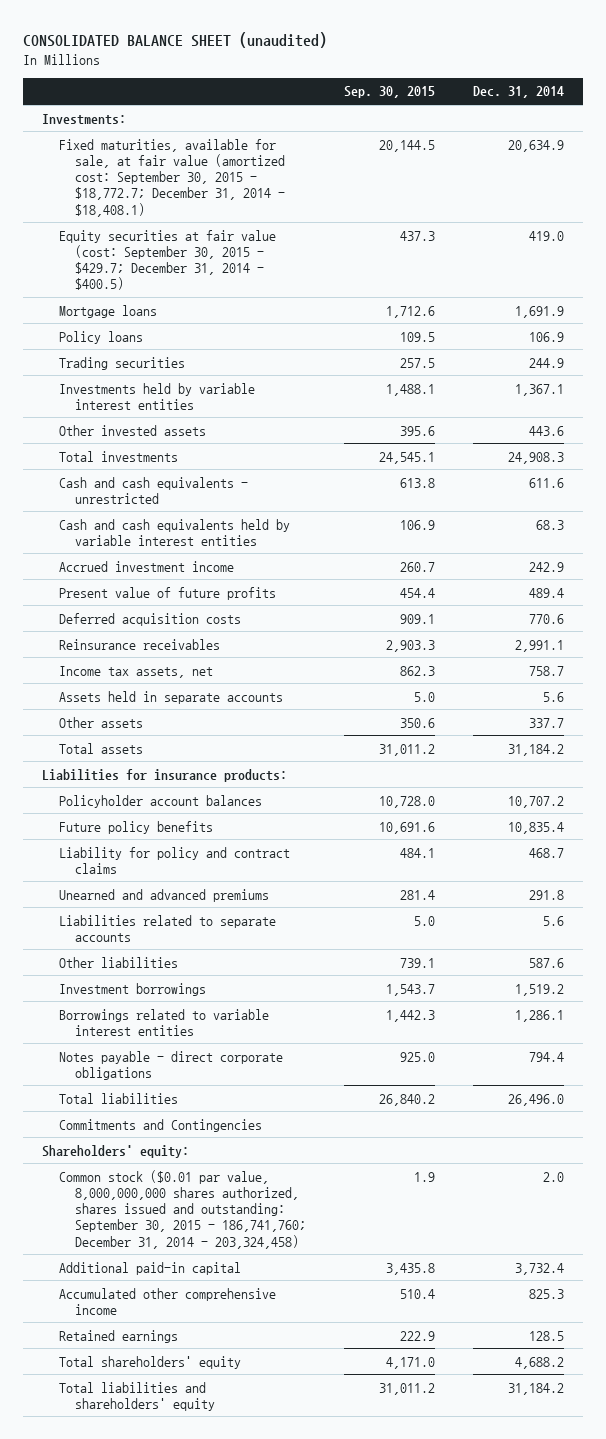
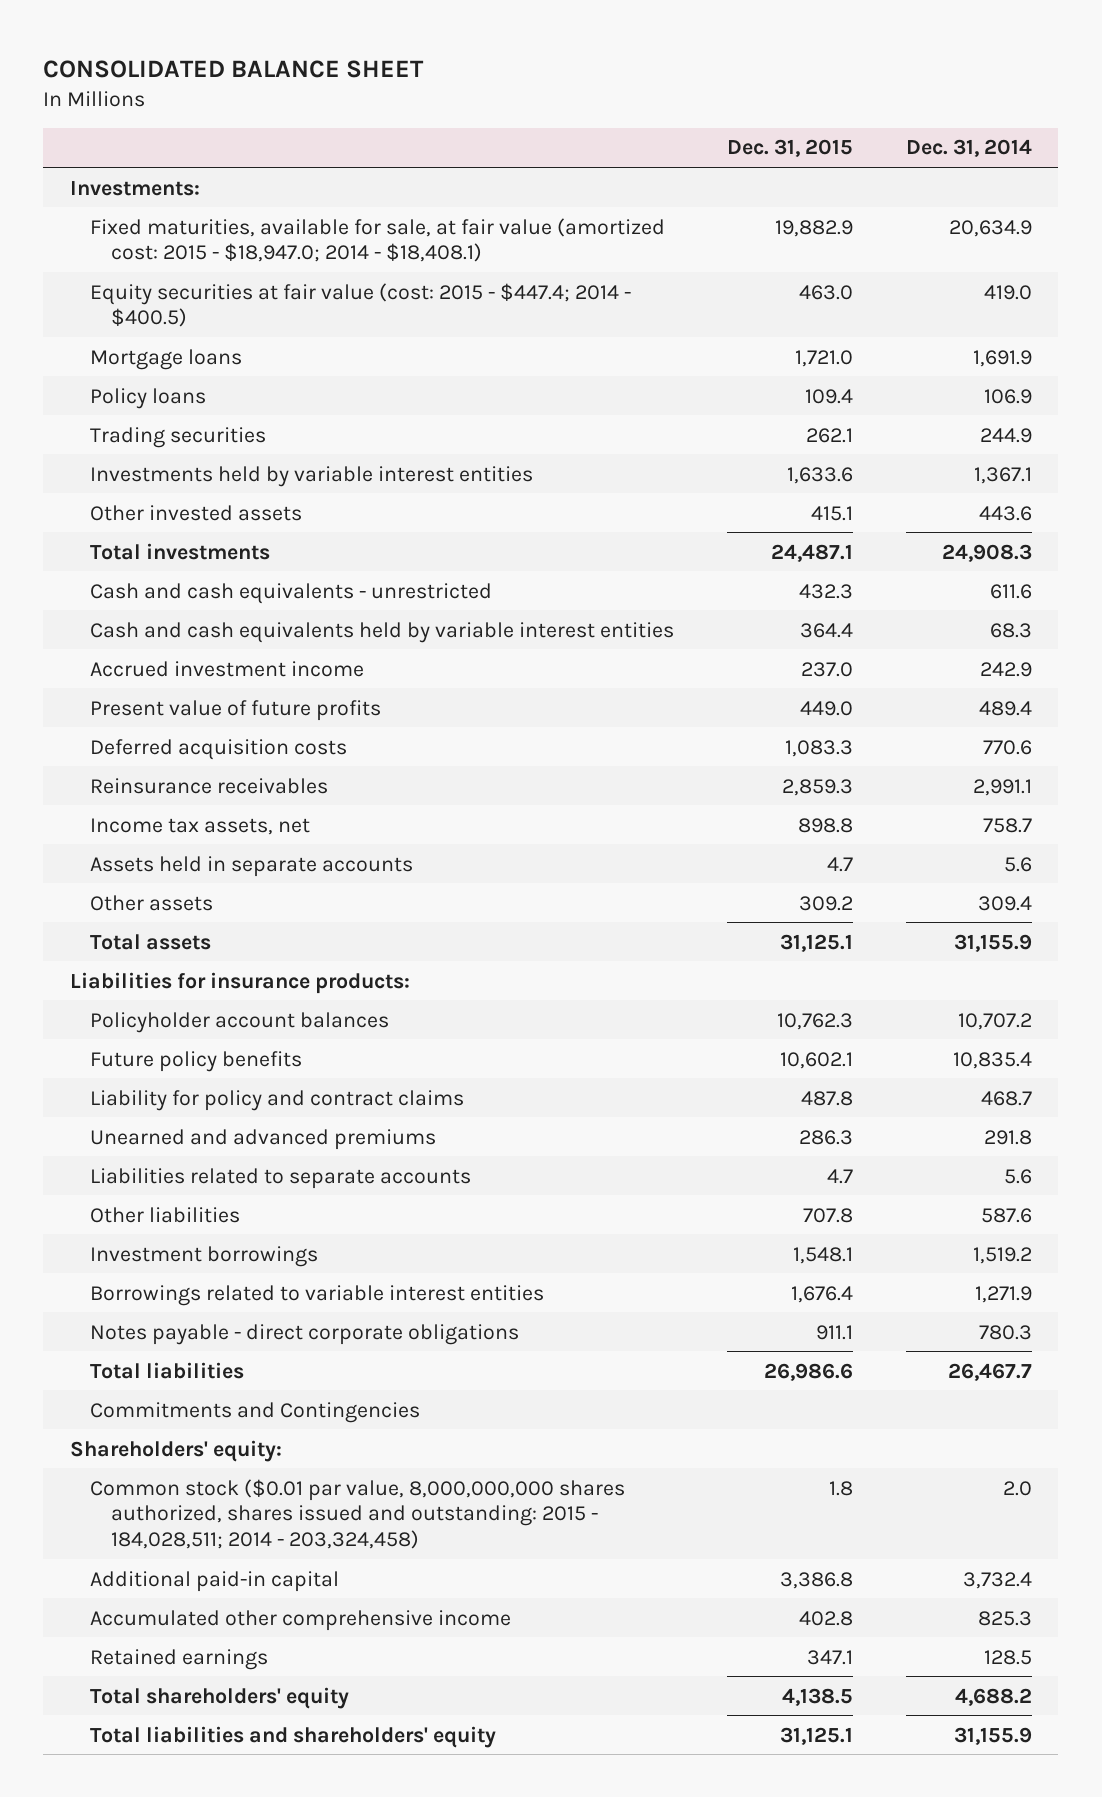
- CONSOLIDATED BALANCE SHEET (unaudited)
+ CONSOLIDATED BALANCE SHEET
- | Sep. 30, 2015 | Dec. 31, 2014
+ | Dec. 31, 2015 | Dec. 31, 2014
- Fixed maturities, available for sale, at fair value (amortized cost: September 30, 2015 - $18,772.7; December 31, 2014 - $18,408.1) | 20,144.5 | 20,634.9
- Equity securities at fair value (cost: September 30, 2015 - $429.7; December 31, 2014 - $400.5) | 437.3 | 419.0
+ Fixed maturities, available for sale, at fair value (amortized cost: 2015 - $18,947.0; 2014 - $18,408.1) | 19,882.9 | 20,634.9
+ Equity securities at fair value (cost: 2015 - $447.4; 2014 - $400.5) | 463.0 | 419.0
- Other assets | 350.6 | 337.7
- Total assets | 31,011.2 | 31,184.2
+ Other assets | 309.2 | 309.4
+ Total assets | 31,125.1 | 31,155.9
- Borrowings related to variable interest entities | 1,442.3 | 1,286.1
- Notes payable - direct corporate obligations | 925.0 | 794.4
- Total liabilities | 26,840.2 | 26,496.0
+ Borrowings related to variable interest entities | 1,676.4 | 1,271.9
+ Notes payable - direct corporate obligations | 911.1 | 780.3
+ Total liabilities | 26,986.6 | 26,467.7
- Common stock ($0.01 par value, 8,000,000,000 shares authorized, shares issued and outstanding: September 30, 2015 - 186,741,760; December 31, 2014 - 203,324,458) | 1.9 | 2.0
+ Common stock ($0.01 par value, 8,000,000,000 shares authorized, shares issued and outstanding: 2015 - 184,028,511; 2014 - 203,324,458) | 1.8 | 2.0
- Total liabilities and shareholders' equity | 31,011.2 | 31,184.2
+ Total liabilities and shareholders' equity | 31,125.1 | 31,155.9

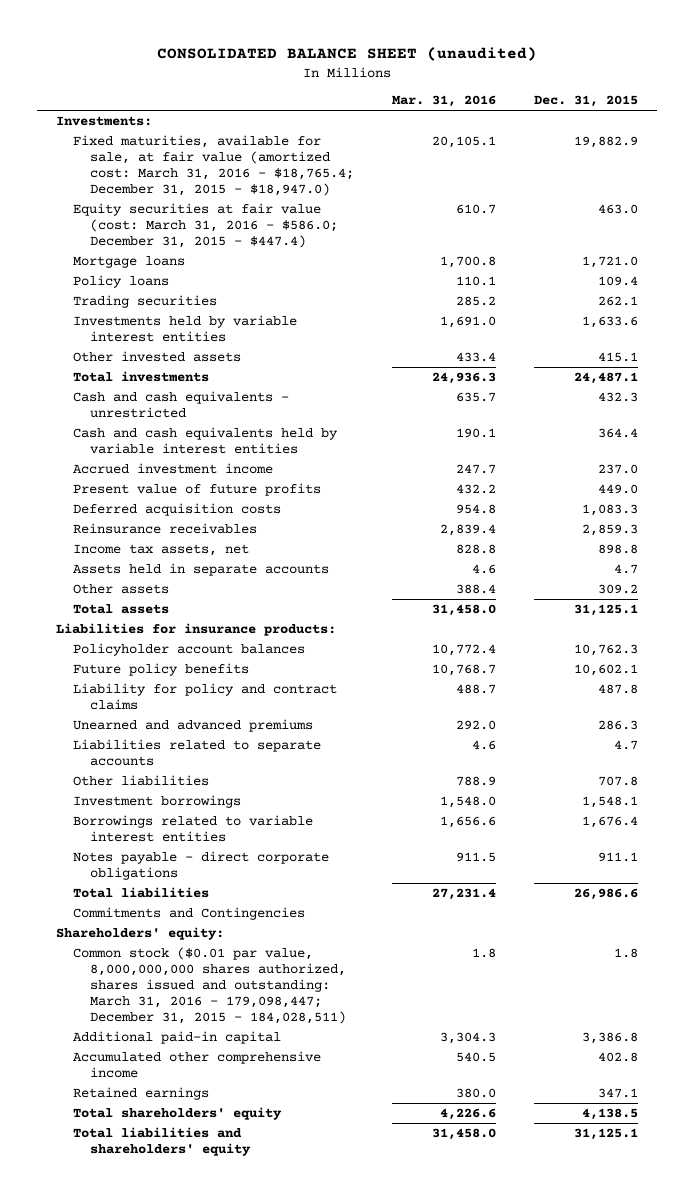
- CONSOLIDATED BALANCE SHEET
+ CONSOLIDATED BALANCE SHEET (unaudited)
- | Dec. 31, 2015 | Dec. 31, 2014
+ | Mar. 31, 2016 | Dec. 31, 2015
- Fixed maturities, available for sale, at fair value (amortized cost: 2015 - $18,947.0; 2014 - $18,408.1) | 19,882.9 | 20,634.9
- Equity securities at fair value (cost: 2015 - $447.4; 2014 - $400.5) | 463.0 | 419.0
+ Fixed maturities, available for sale, at fair value (amortized cost: March 31, 2016 - $18,765.4; December 31, 2015 - $18,947.0) | 20,105.1 | 19,882.9
+ Equity securities at fair value (cost: March 31, 2016 - $586.0; December 31, 2015 - $447.4) | 610.7 | 463.0
- Common stock ($0.01 par value, 8,000,000,000 shares authorized, shares issued and outstanding: 2015 - 184,028,511; 2014 - 203,324,458) | 1.8 | 2.0
+ Common stock ($0.01 par value, 8,000,000,000 shares authorized, shares issued and outstanding: March 31, 2016 - 179,098,447; December 31, 2015 - 184,028,511) | 1.8 | 1.8

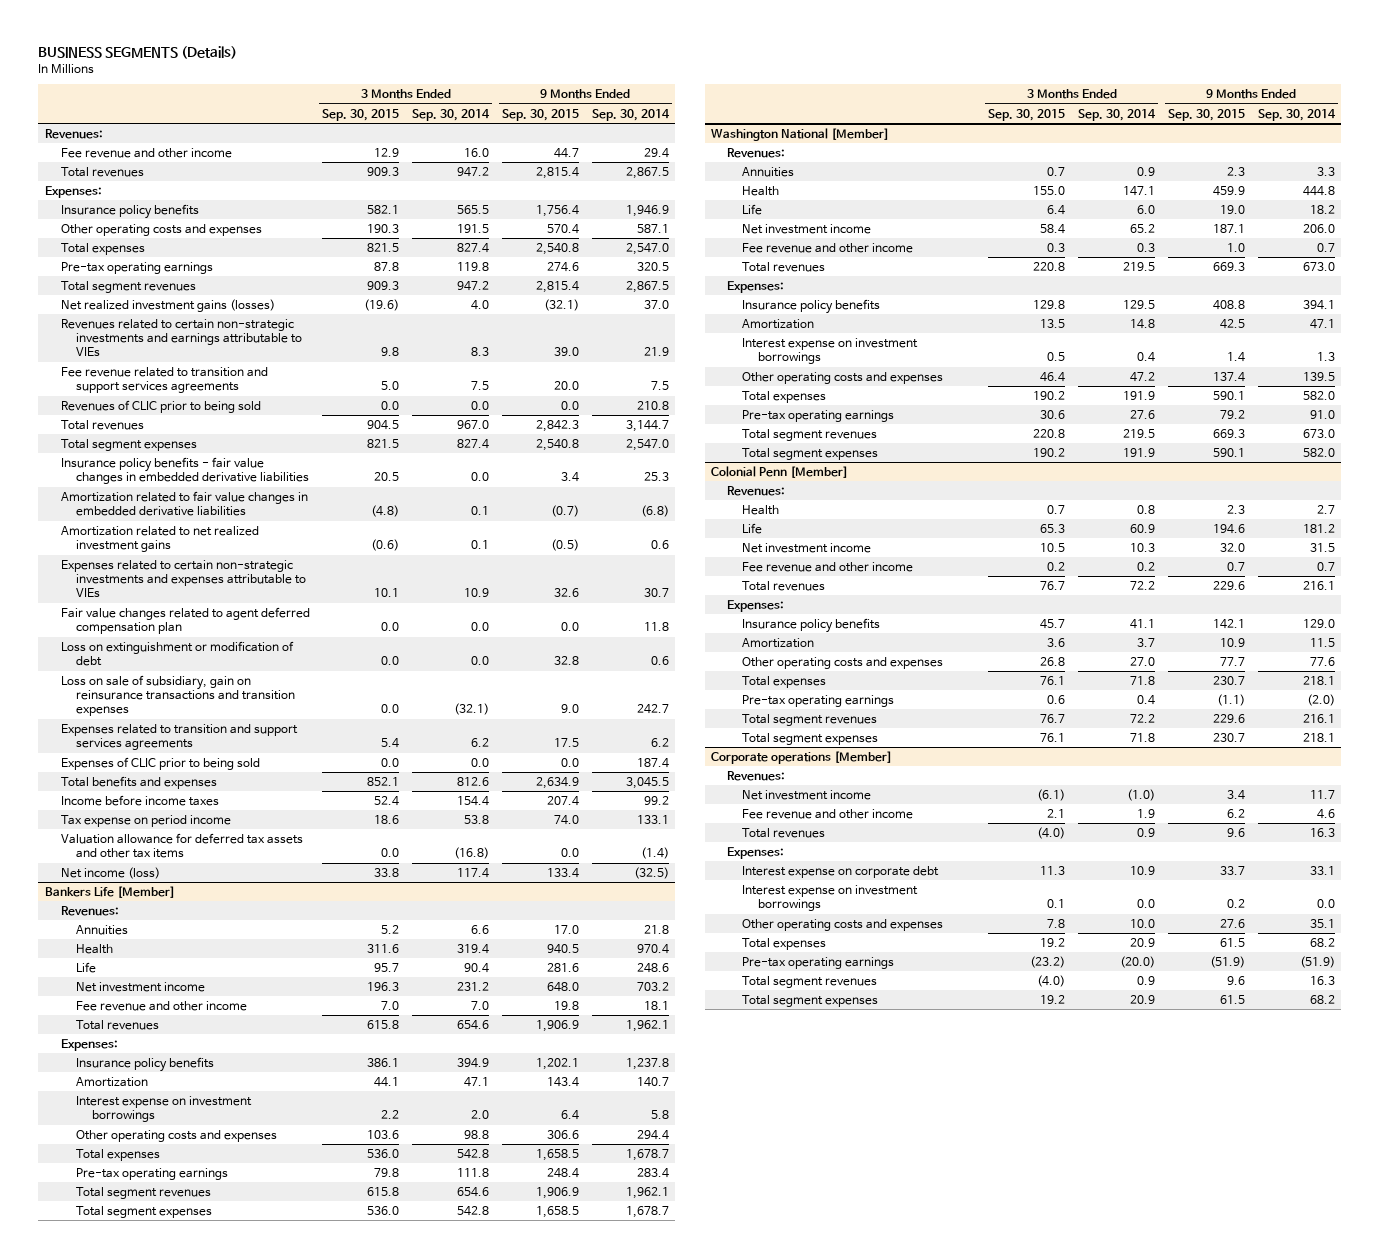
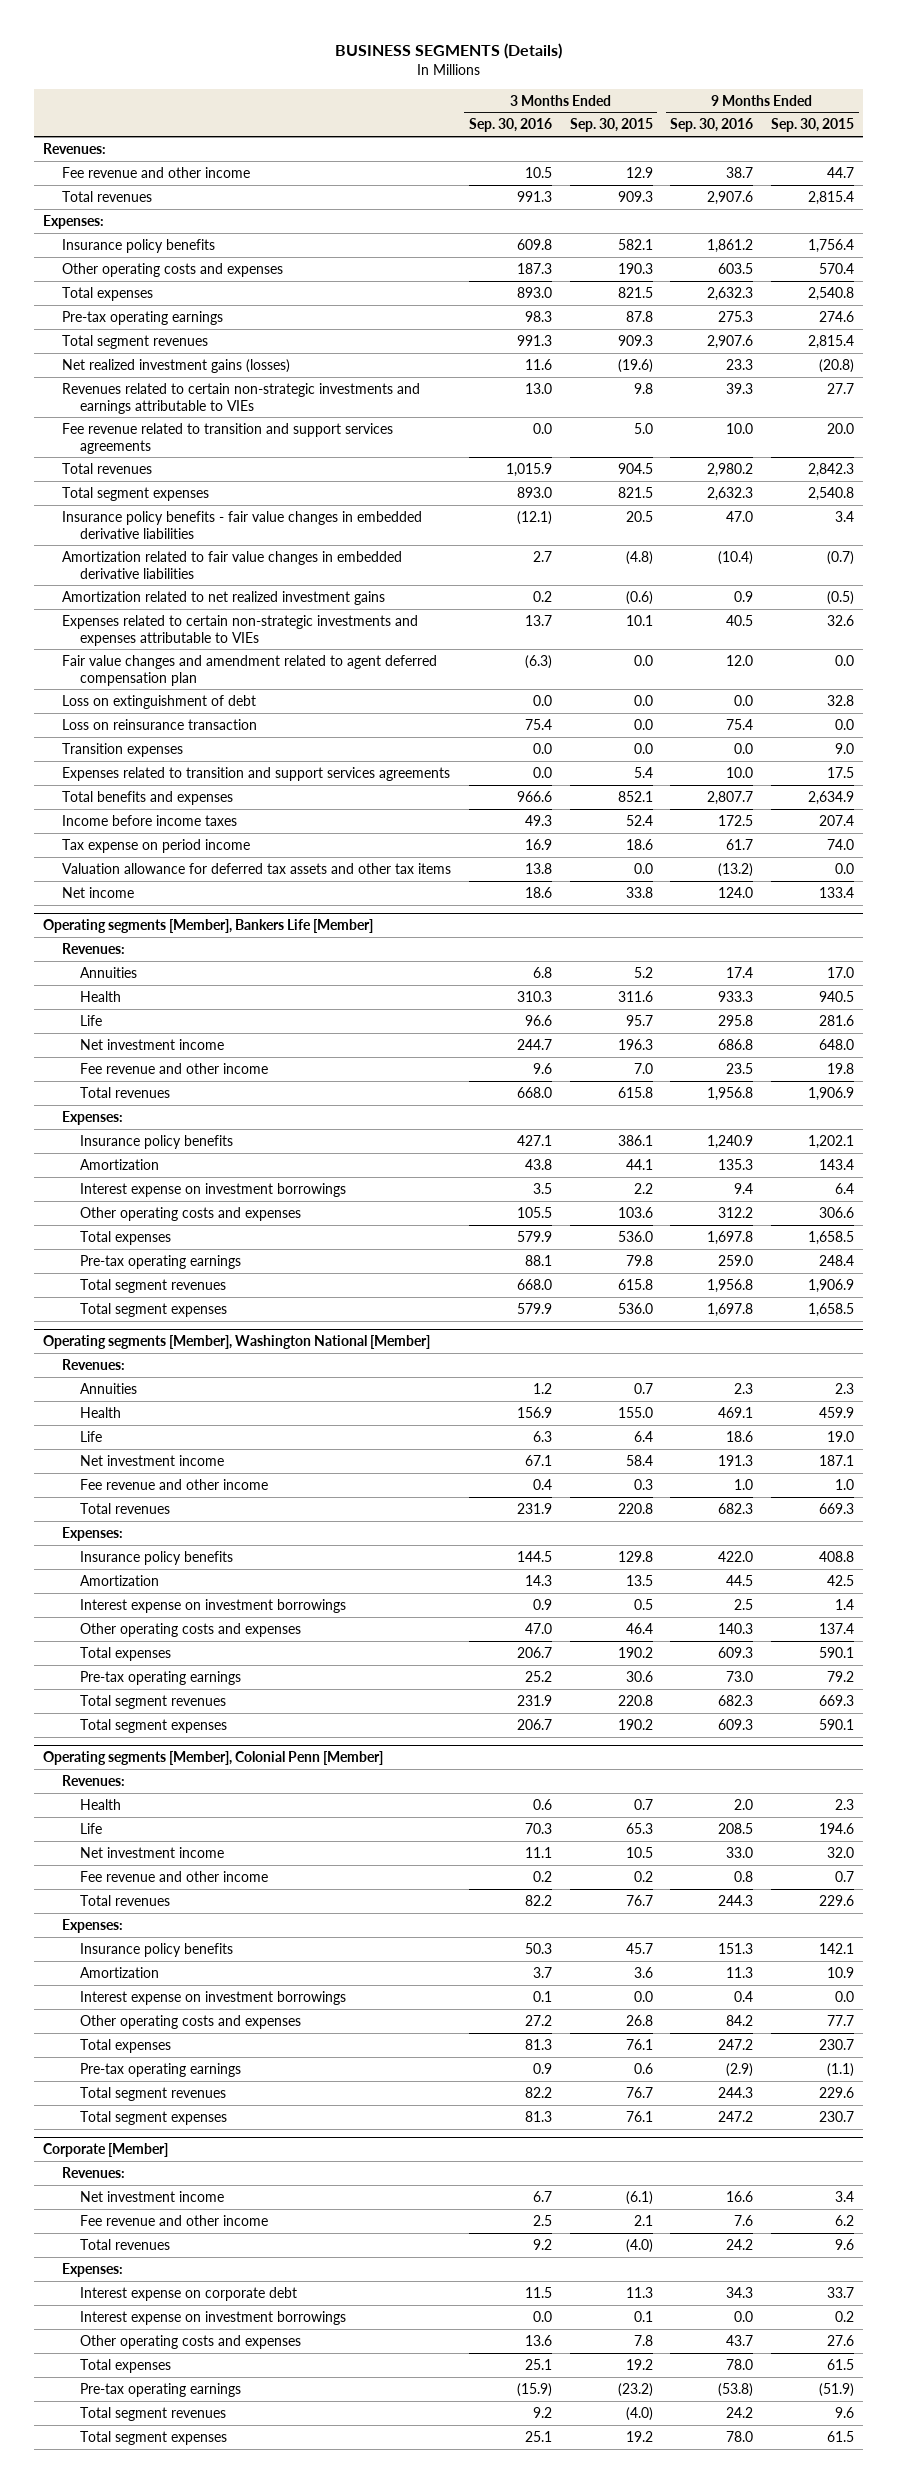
- | 3 Months Ended Sep. 30, 2015 | 3 Months Ended Sep. 30, 2014 | 9 Months Ended Sep. 30, 2015 | 9 Months Ended Sep. 30, 2014
+ | 3 Months Ended Sep. 30, 2016 | 3 Months Ended Sep. 30, 2015 | 9 Months Ended Sep. 30, 2016 | 9 Months Ended Sep. 30, 2015
- Net realized investment gains (losses) | (19.6) | 4.0 | (32.1) | 37.0
- Revenues related to certain non-strategic investments and earnings attributable to VIEs | 9.8 | 8.3 | 39.0 | 21.9
+ Net realized investment gains (losses) | 11.6 | (19.6) | 23.3 | (20.8)
+ Revenues related to certain non-strategic investments and earnings attributable to VIEs | 13.0 | 9.8 | 39.3 | 27.7
- Revenues of CLIC prior to being sold | 0.0 | 0.0 | 0.0 | 210.8
- Fair value changes related to agent deferred compensation plan | 0.0 | 0.0 | 0.0 | 11.8
- Loss on extinguishment or modification of debt | 0.0 | 0.0 | 32.8 | 0.6
- Loss on sale of subsidiary, gain on reinsurance transactions and transition expenses | 0.0 | (32.1) | 9.0 | 242.7
+ Fair value changes and amendment related to agent deferred compensation plan | (6.3) | 0.0 | 12.0 | 0.0
+ Loss on extinguishment of debt | 0.0 | 0.0 | 0.0 | 32.8
+ Loss on reinsurance transaction | 75.4 | 0.0 | 75.4 | 0.0
+ Transition expenses | 0.0 | 0.0 | 0.0 | 9.0
- Expenses of CLIC prior to being sold | 0.0 | 0.0 | 0.0 | 187.4
- Net income (loss) | 33.8 | 117.4 | 133.4 | (32.5)
- Bankers Life [Member]
+ Net income | 18.6 | 33.8 | 124.0 | 133.4
+ Operating segments [Member], Bankers Life [Member]
- Washington National [Member]
+ Operating segments [Member], Washington National [Member]
- Colonial Penn [Member]
+ Operating segments [Member], Colonial Penn [Member]
+ Interest expense on investment borrowings | 0.1 | 0.0 | 0.4 | 0.0
- Corporate operations [Member]
+ Corporate [Member]

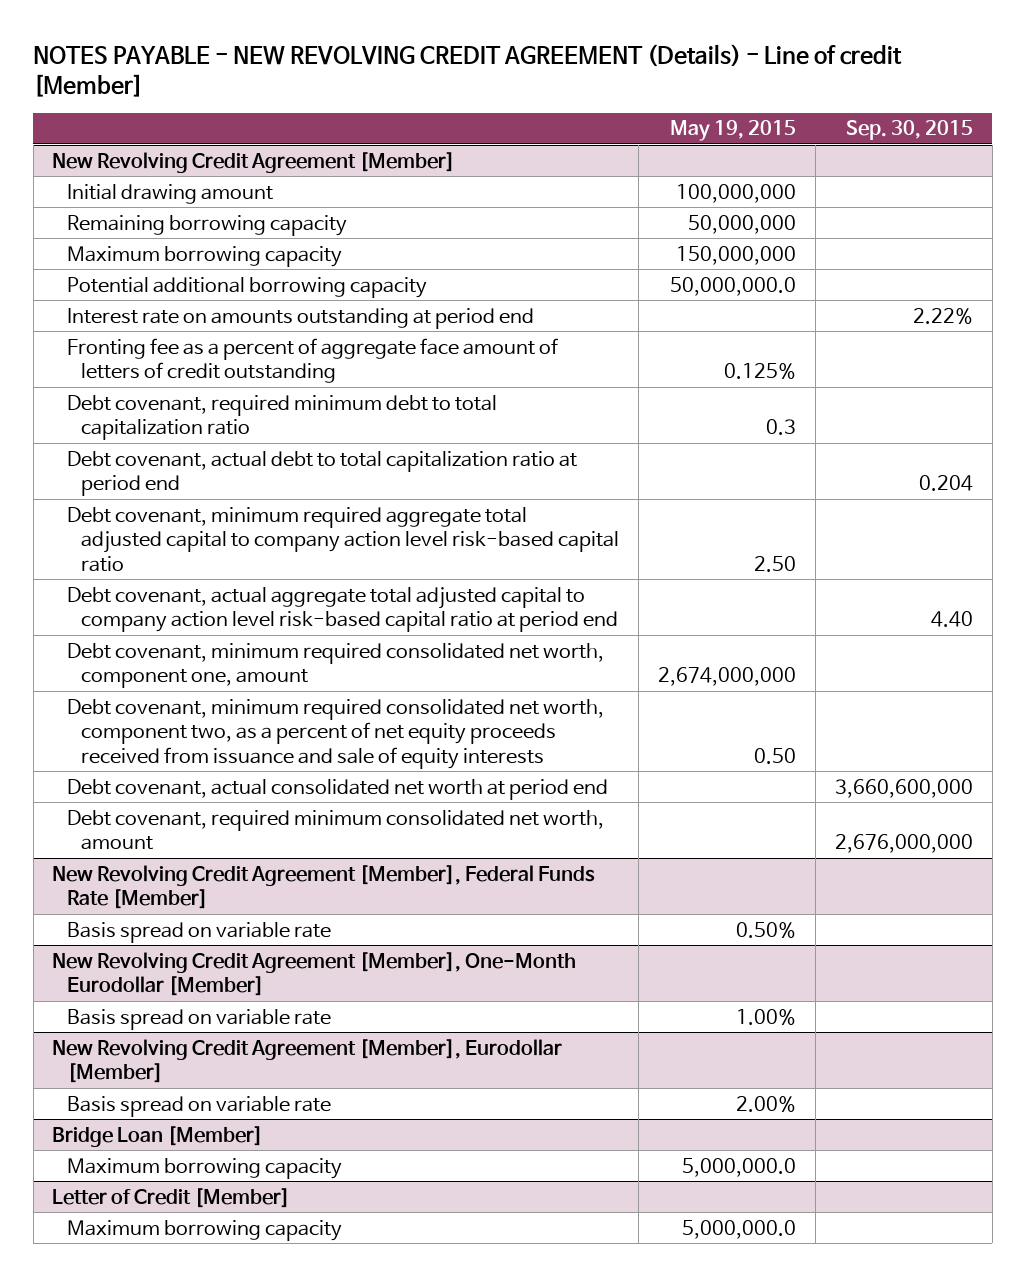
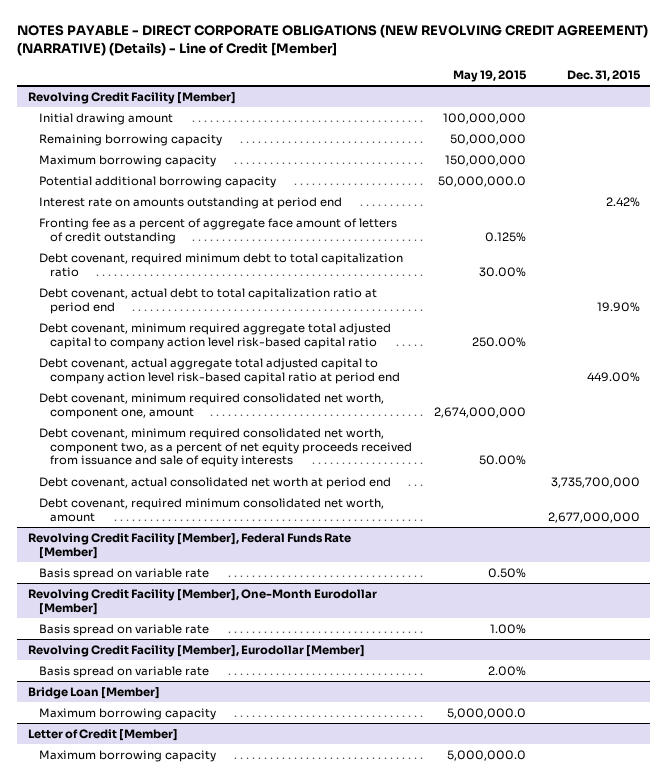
- NOTES PAYABLE - NEW REVOLVING CREDIT AGREEMENT (Details) - Line of credit [Member]
+ NOTES PAYABLE - DIRECT CORPORATE OBLIGATIONS (NEW REVOLVING CREDIT AGREEMENT) (NARRATIVE) (Details) - Line of Credit [Member]
- | May 19, 2015 | Sep. 30, 2015
+ | May 19, 2015 | Dec. 31, 2015
- New Revolving Credit Agreement [Member]
+ Revolving Credit Facility [Member]
- Debt covenant, required minimum debt to total capitalization ratio | 0.3 |
+ Debt covenant, required minimum debt to total capitalization ratio | 30.00% |
- Debt covenant, minimum required aggregate total adjusted capital to company action level risk-based capital ratio | 2.50 |
+ Debt covenant, minimum required aggregate total adjusted capital to company action level risk-based capital ratio | 250.00% |
- Debt covenant, minimum required consolidated net worth, component two, as a percent of net equity proceeds received from issuance and sale of equity interests | 0.50 |
+ Debt covenant, minimum required consolidated net worth, component two, as a percent of net equity proceeds received from issuance and sale of equity interests | 50.00% |
- New Revolving Credit Agreement [Member], Federal Funds Rate [Member]
+ Revolving Credit Facility [Member], Federal Funds Rate [Member]
- New Revolving Credit Agreement [Member], One-Month Eurodollar [Member]
+ Revolving Credit Facility [Member], One-Month Eurodollar [Member]
- New Revolving Credit Agreement [Member], Eurodollar [Member]
+ Revolving Credit Facility [Member], Eurodollar [Member]

